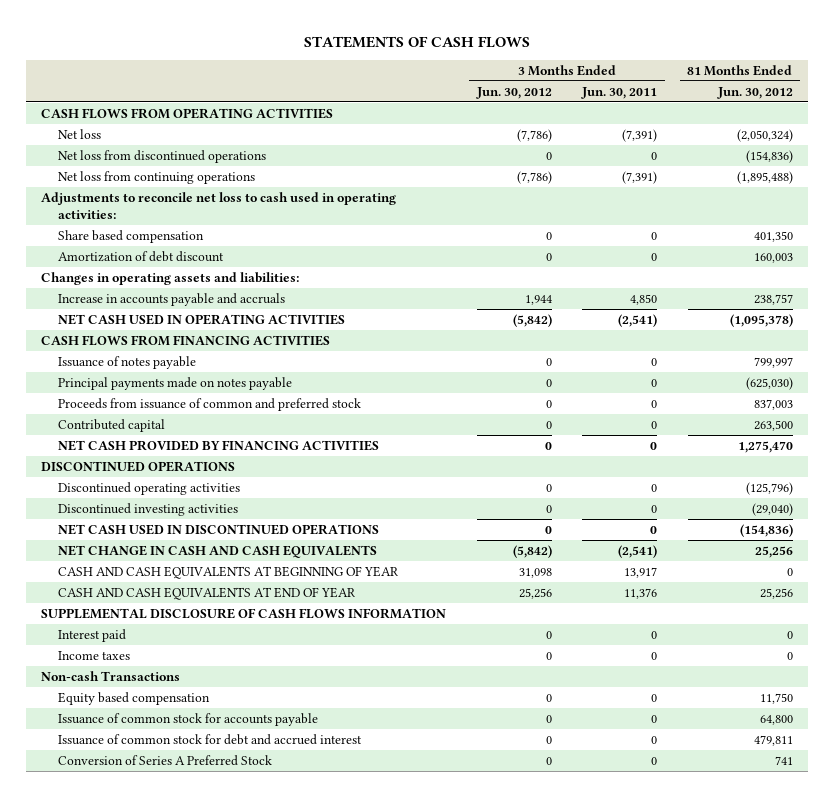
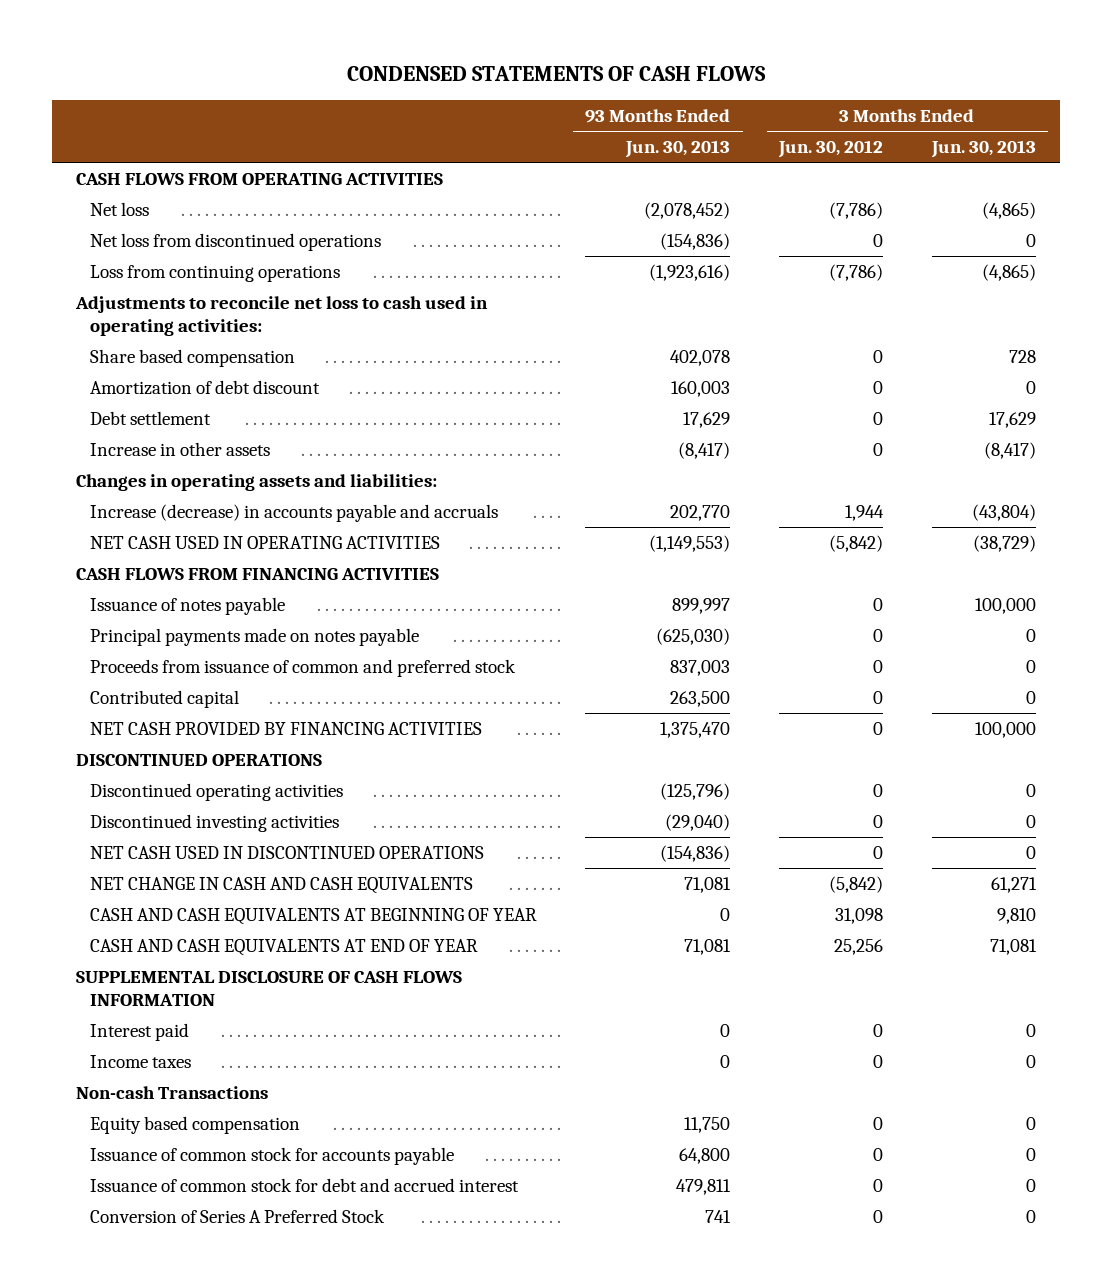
- STATEMENTS OF CASH FLOWS
+ CONDENSED STATEMENTS OF CASH FLOWS
- | 3 Months Ended Jun. 30, 2012 | 3 Months Ended Jun. 30, 2011 | 81 Months Ended Jun. 30, 2012
+ | 93 Months Ended Jun. 30, 2013 | 3 Months Ended Jun. 30, 2012 | 3 Months Ended Jun. 30, 2013
- Net loss from continuing operations | (7,786) | (7,391) | (1,895,488)
+ Loss from continuing operations | (1,923,616) | (7,786) | (4,865)
+ Debt settlement | 17,629 | 0 | 17,629
+ Increase in other assets | (8,417) | 0 | (8,417)
- Increase in accounts payable and accruals | 1,944 | 4,850 | 238,757
+ Increase (decrease) in accounts payable and accruals | 202,770 | 1,944 | (43,804)

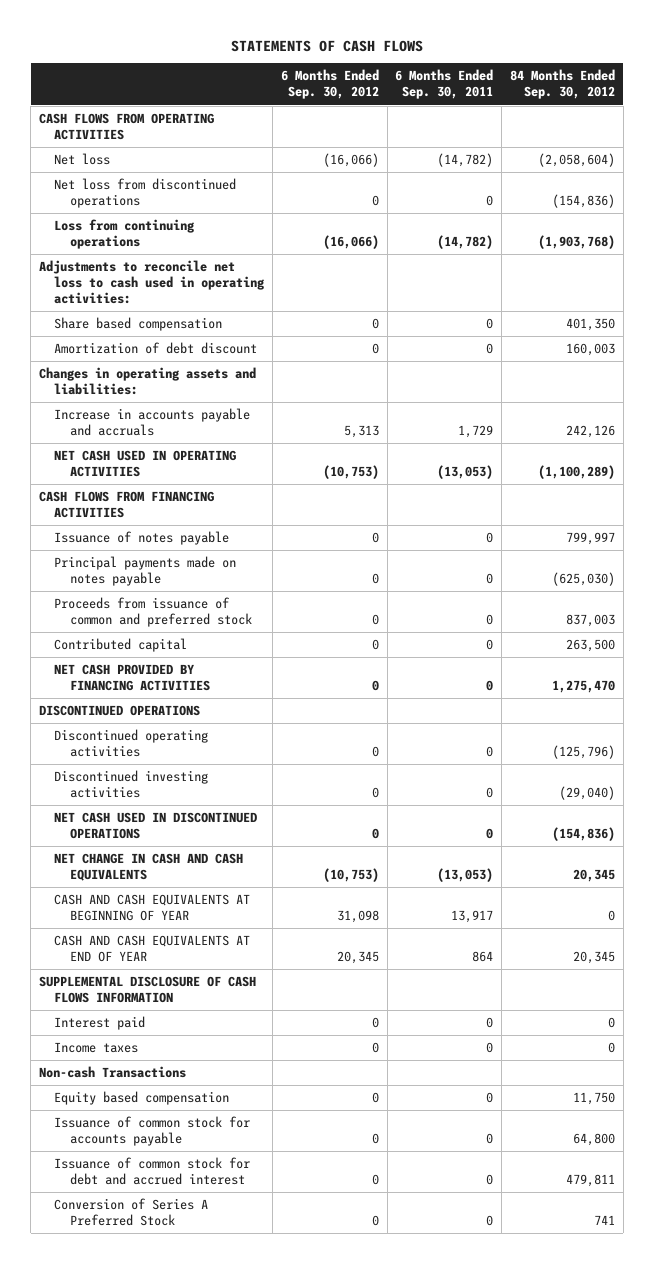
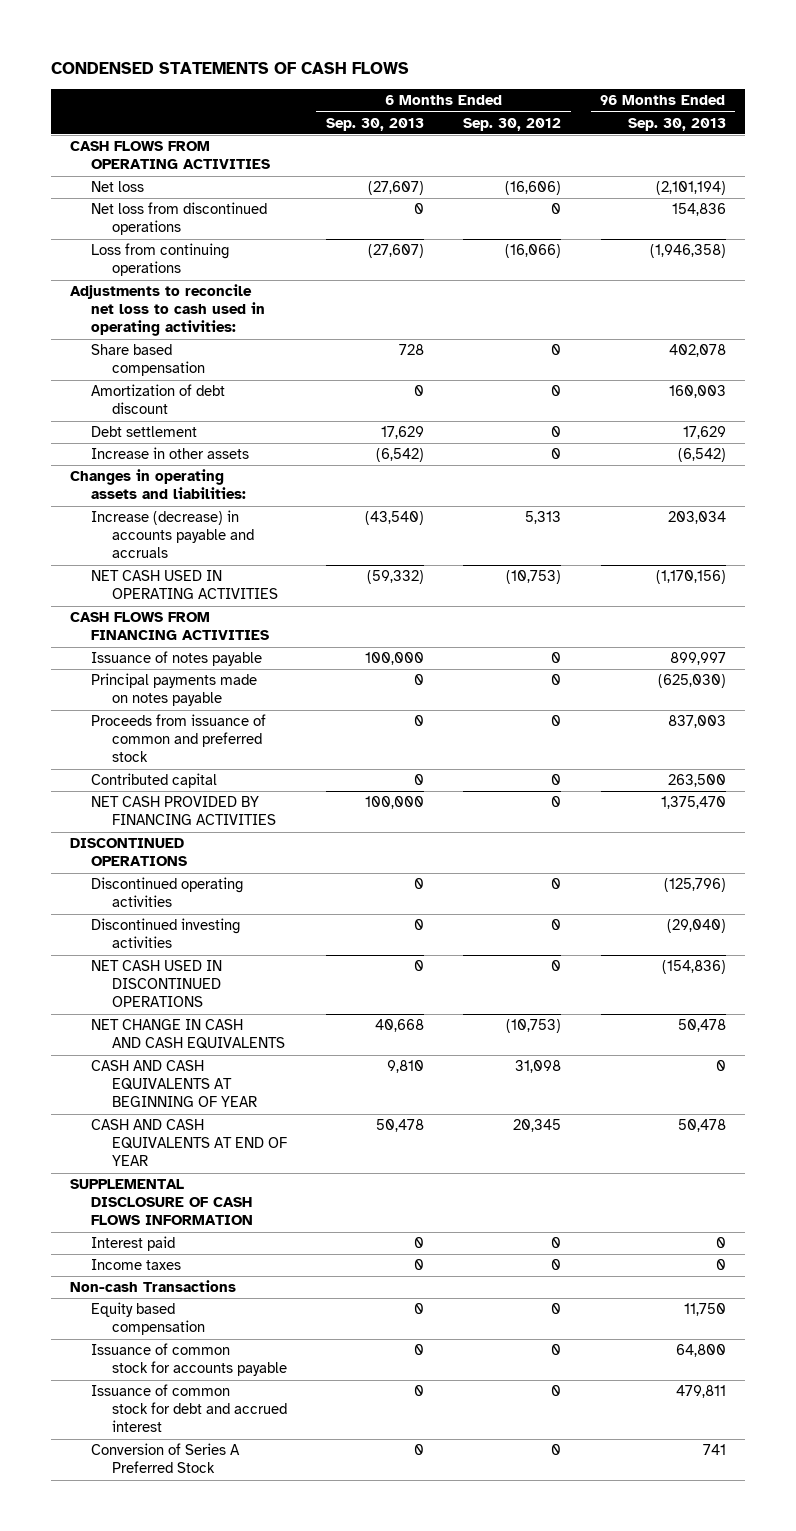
- STATEMENTS OF CASH FLOWS
+ CONDENSED STATEMENTS OF CASH FLOWS
- | 6 Months Ended Sep. 30, 2012 | 6 Months Ended Sep. 30, 2011 | 84 Months Ended Sep. 30, 2012
+ | 6 Months Ended Sep. 30, 2013 | 6 Months Ended Sep. 30, 2012 | 96 Months Ended Sep. 30, 2013
- Net loss | (16,066) | (14,782) | (2,058,604)
+ Net loss | (27,607) | (16,606) | (2,101,194)
+ Debt settlement | 17,629 | 0 | 17,629
+ Increase in other assets | (6,542) | 0 | (6,542)
- Increase in accounts payable and accruals | 5,313 | 1,729 | 242,126
+ Increase (decrease) in accounts payable and accruals | (43,540) | 5,313 | 203,034

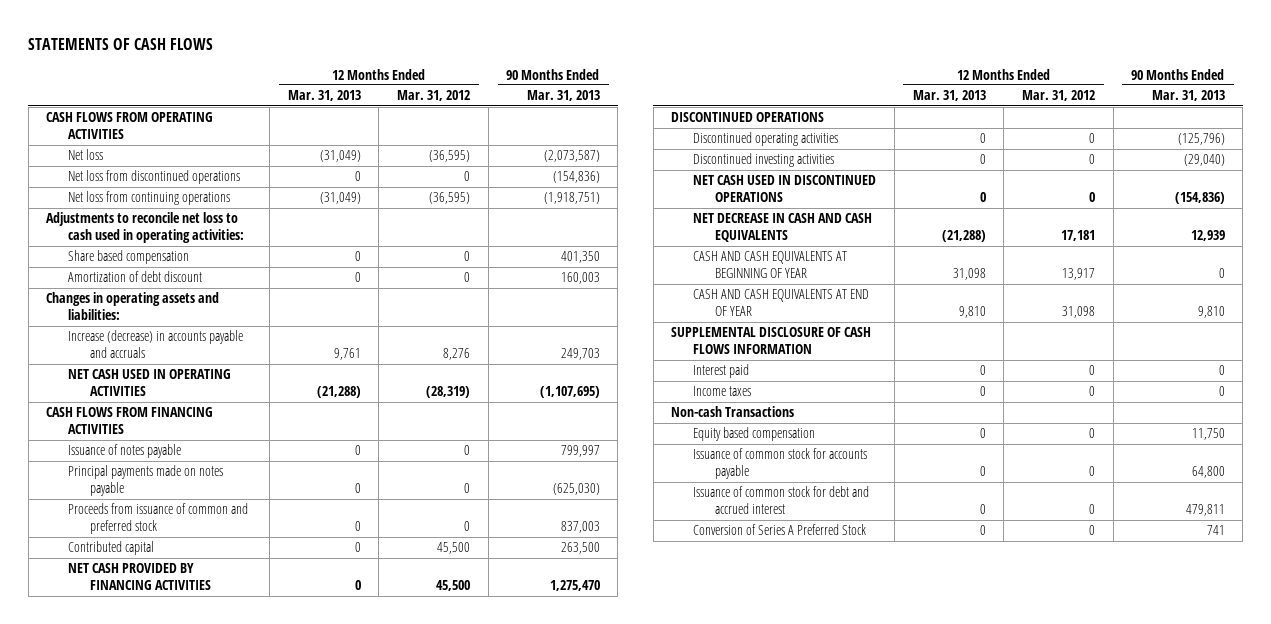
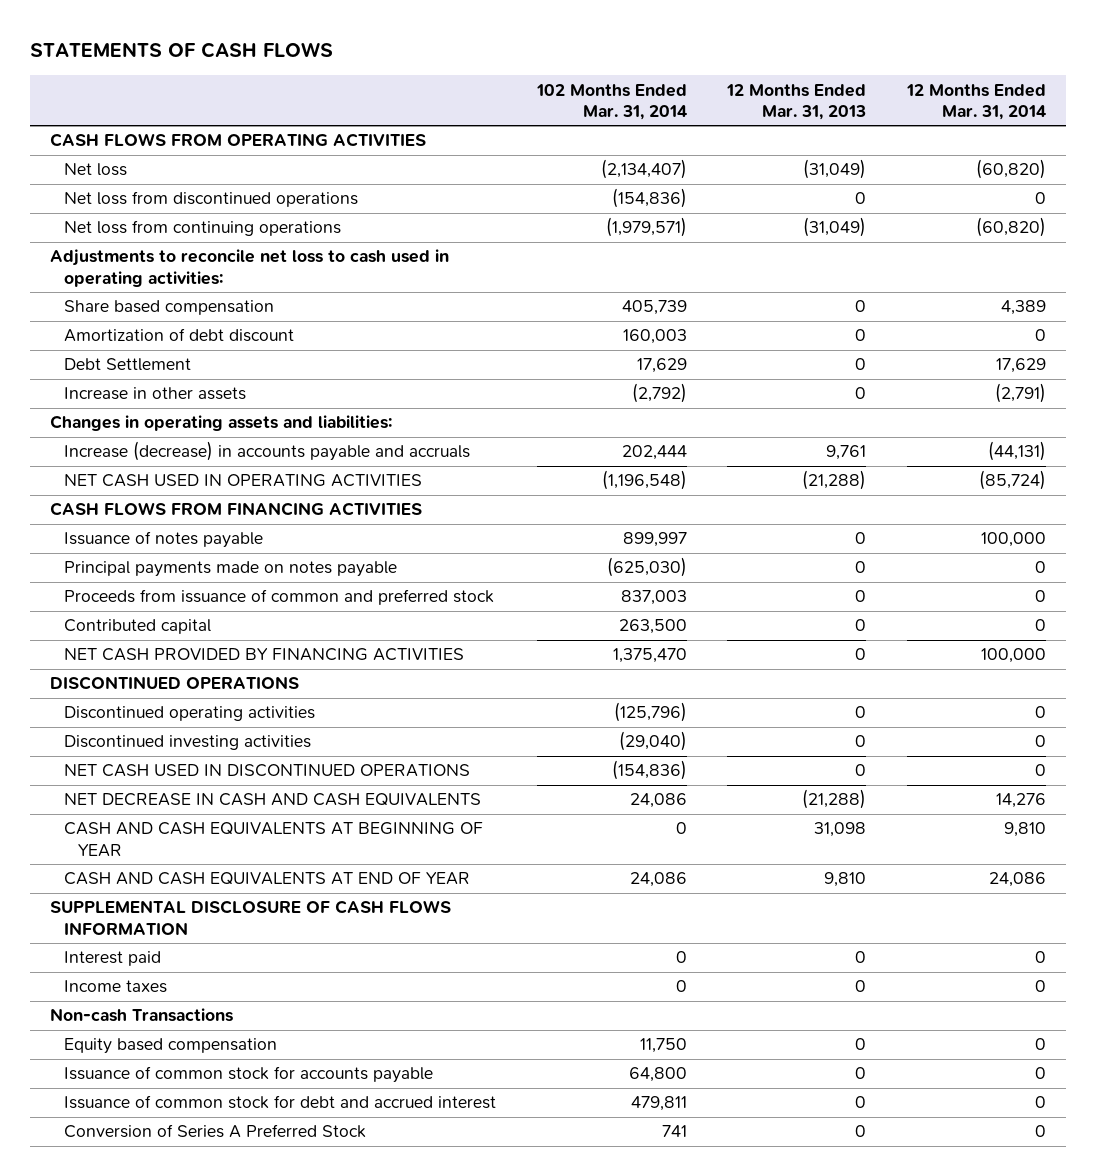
- | 12 Months Ended Mar. 31, 2013 | 12 Months Ended Mar. 31, 2012 | 90 Months Ended Mar. 31, 2013
+ | 102 Months Ended Mar. 31, 2014 | 12 Months Ended Mar. 31, 2013 | 12 Months Ended Mar. 31, 2014
+ Debt Settlement | 17,629 | 0 | 17,629
+ Increase in other assets | (2,792) | 0 | (2,791)

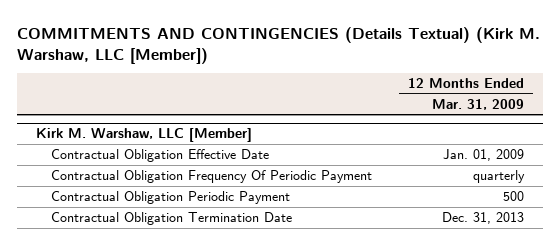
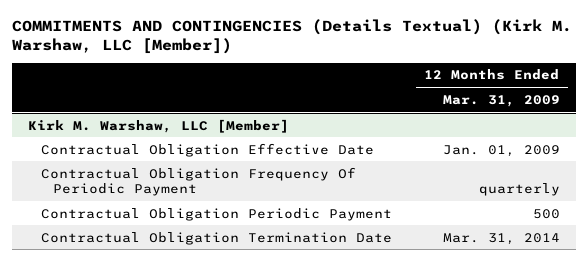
@ Kirk M. Warshaw, LLC [Member]
- Contractual Obligation Termination Date | Dec. 31, 2013
+ Contractual Obligation Termination Date | Mar. 31, 2014

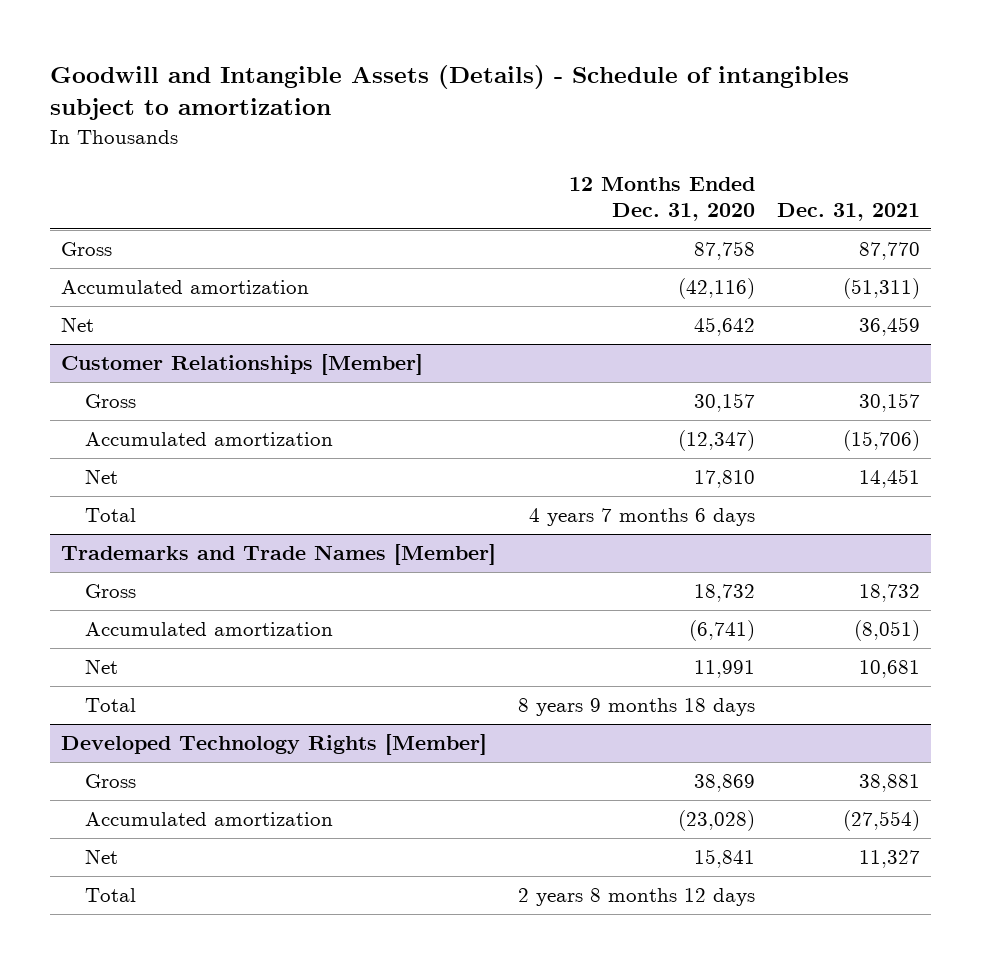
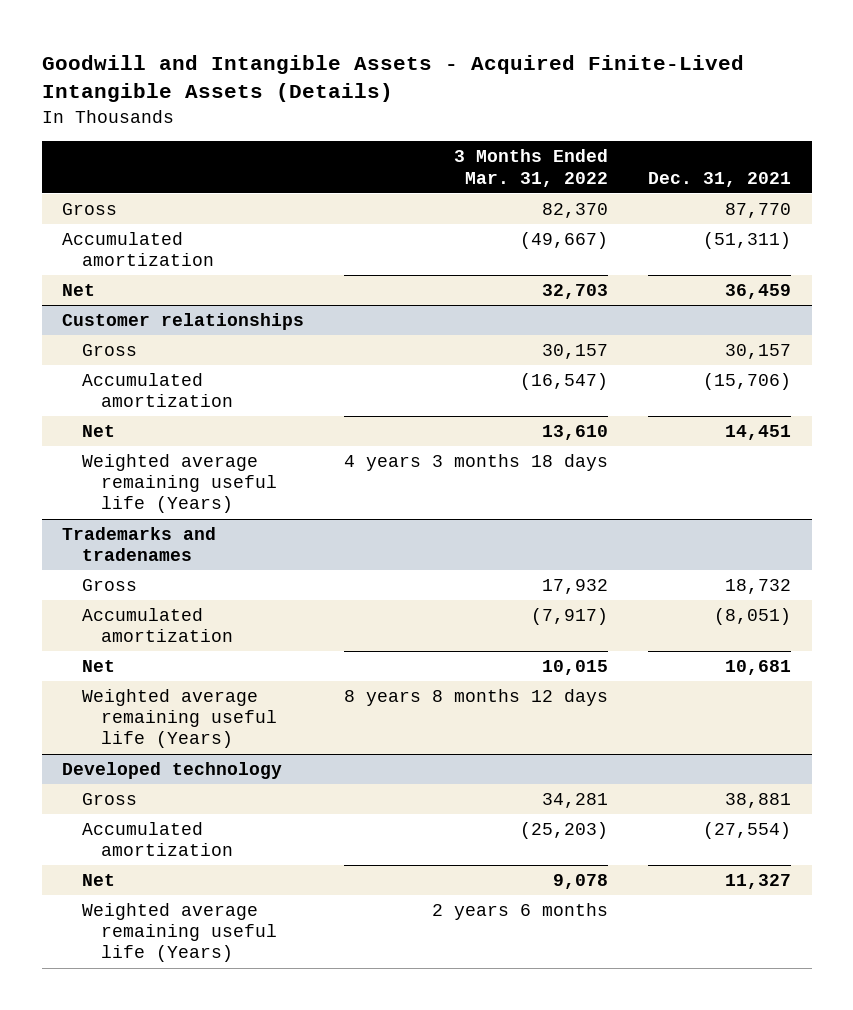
- Goodwill and Intangible Assets (Details) - Schedule of intangibles subject to amortization
+ Goodwill and Intangible Assets - Acquired Finite-Lived Intangible Assets (Details)
- | 12 Months Ended Dec. 31, 2020 | Dec. 31, 2021
+ | 3 Months Ended Mar. 31, 2022 | Dec. 31, 2021
- Customer Relationships [Member]
+ Customer relationships
- Total | 4 years 7 months 6 days |
- Trademarks and Trade Names [Member]
+ Weighted average remaining useful life (Years) | 4 years 3 months 18 days |
+ Trademarks and tradenames
- Total | 8 years 9 months 18 days |
- Developed Technology Rights [Member]
+ Weighted average remaining useful life (Years) | 8 years 8 months 12 days |
+ Developed technology
- Total | 2 years 8 months 12 days |
+ Weighted average remaining useful life (Years) | 2 years 6 months |

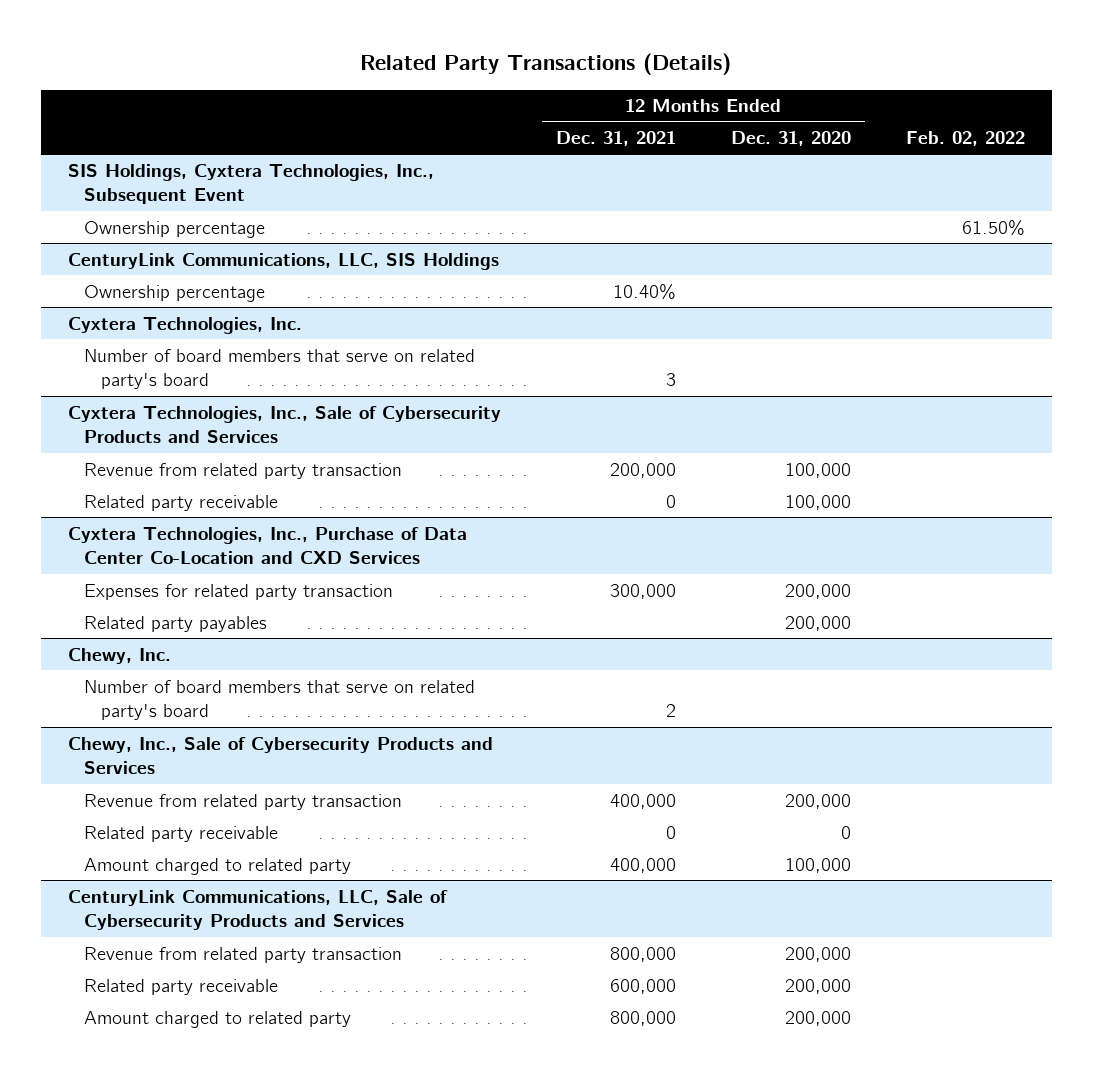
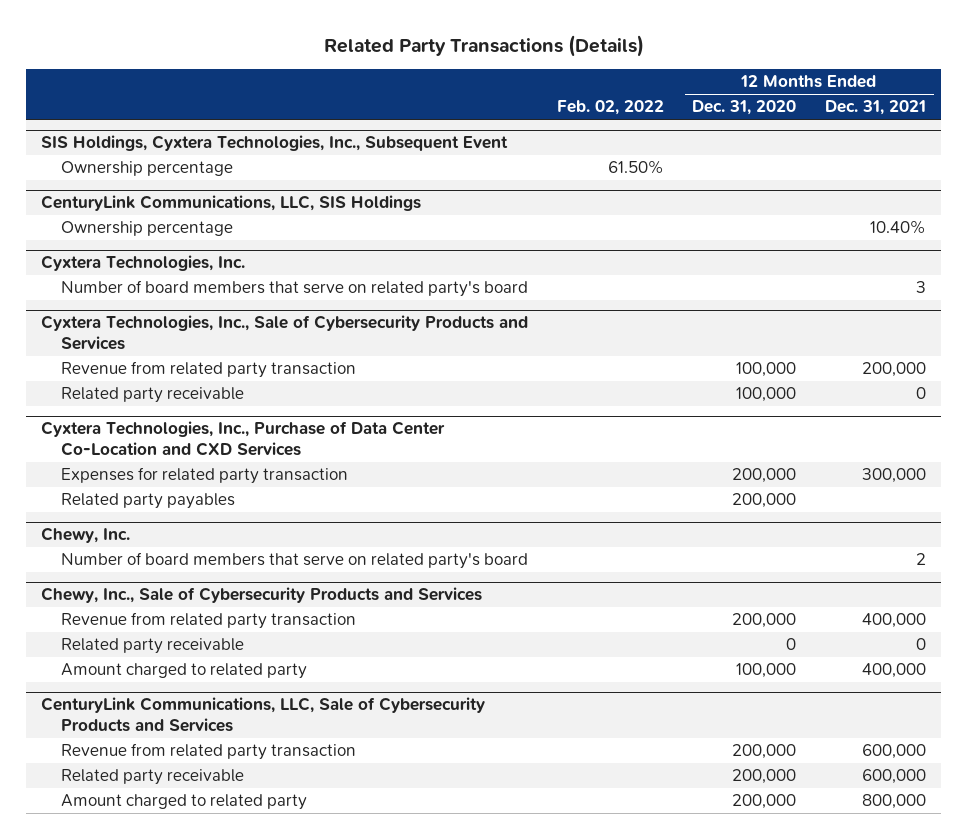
- | 12 Months Ended Dec. 31, 2021 | 12 Months Ended Dec. 31, 2020 | Feb. 02, 2022
+ | Feb. 02, 2022 | 12 Months Ended Dec. 31, 2020 | 12 Months Ended Dec. 31, 2021
@ CenturyLink Communications, LLC, Sale of Cybersecurity Products and Services
- Revenue from related party transaction | 800,000 | 200,000 |
+ Revenue from related party transaction | | 200,000 | 600,000

